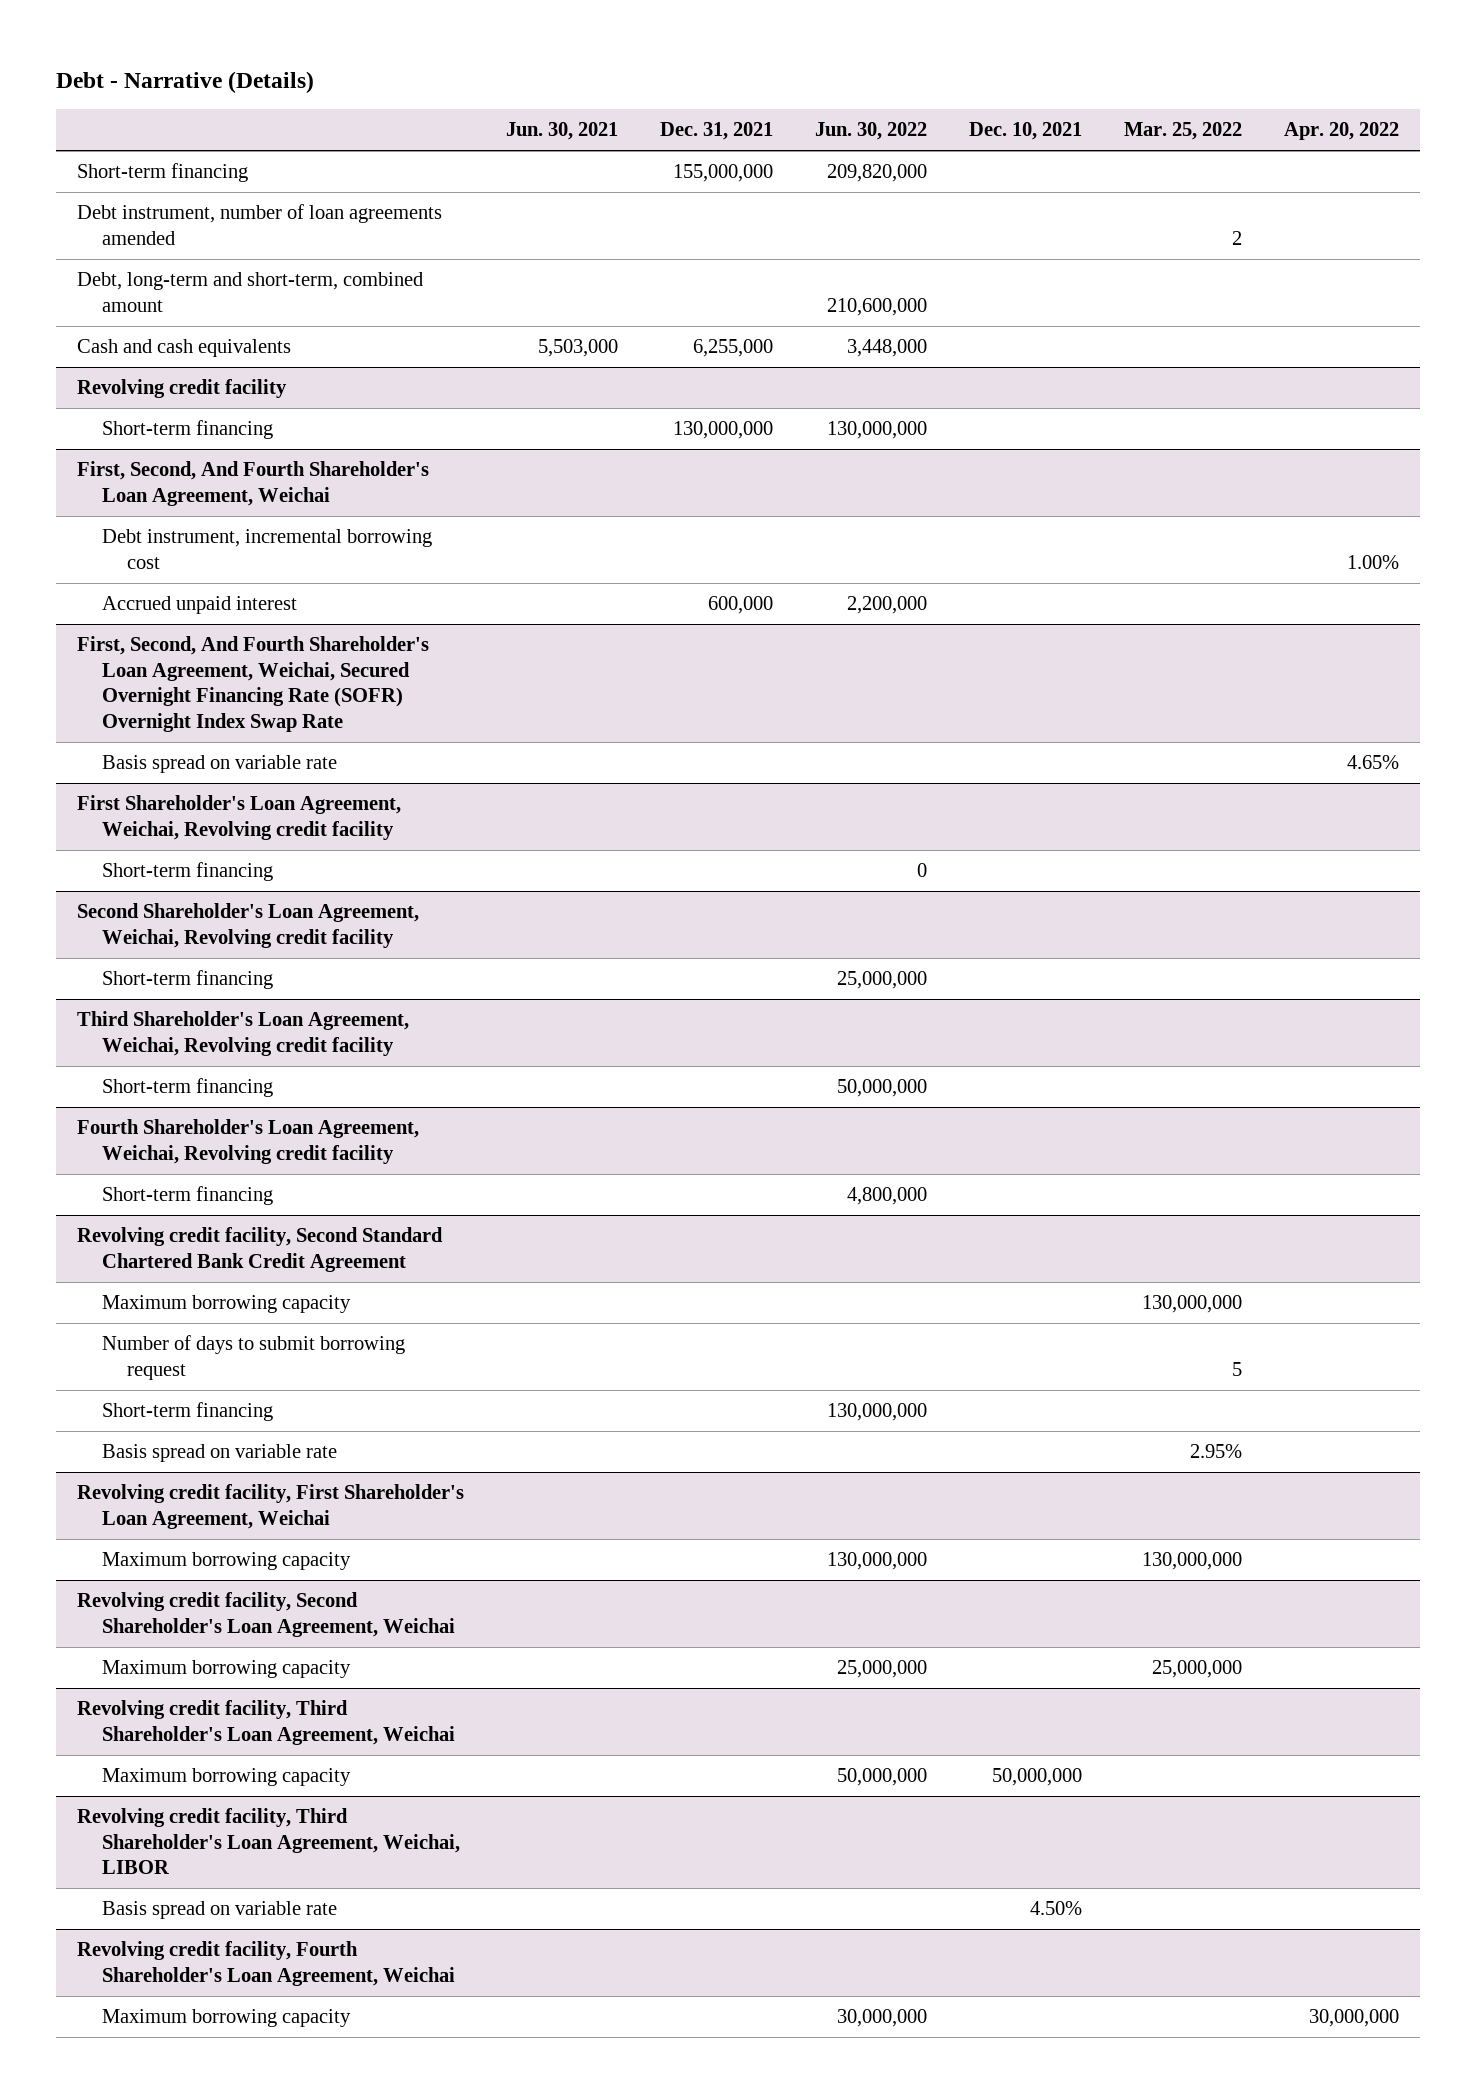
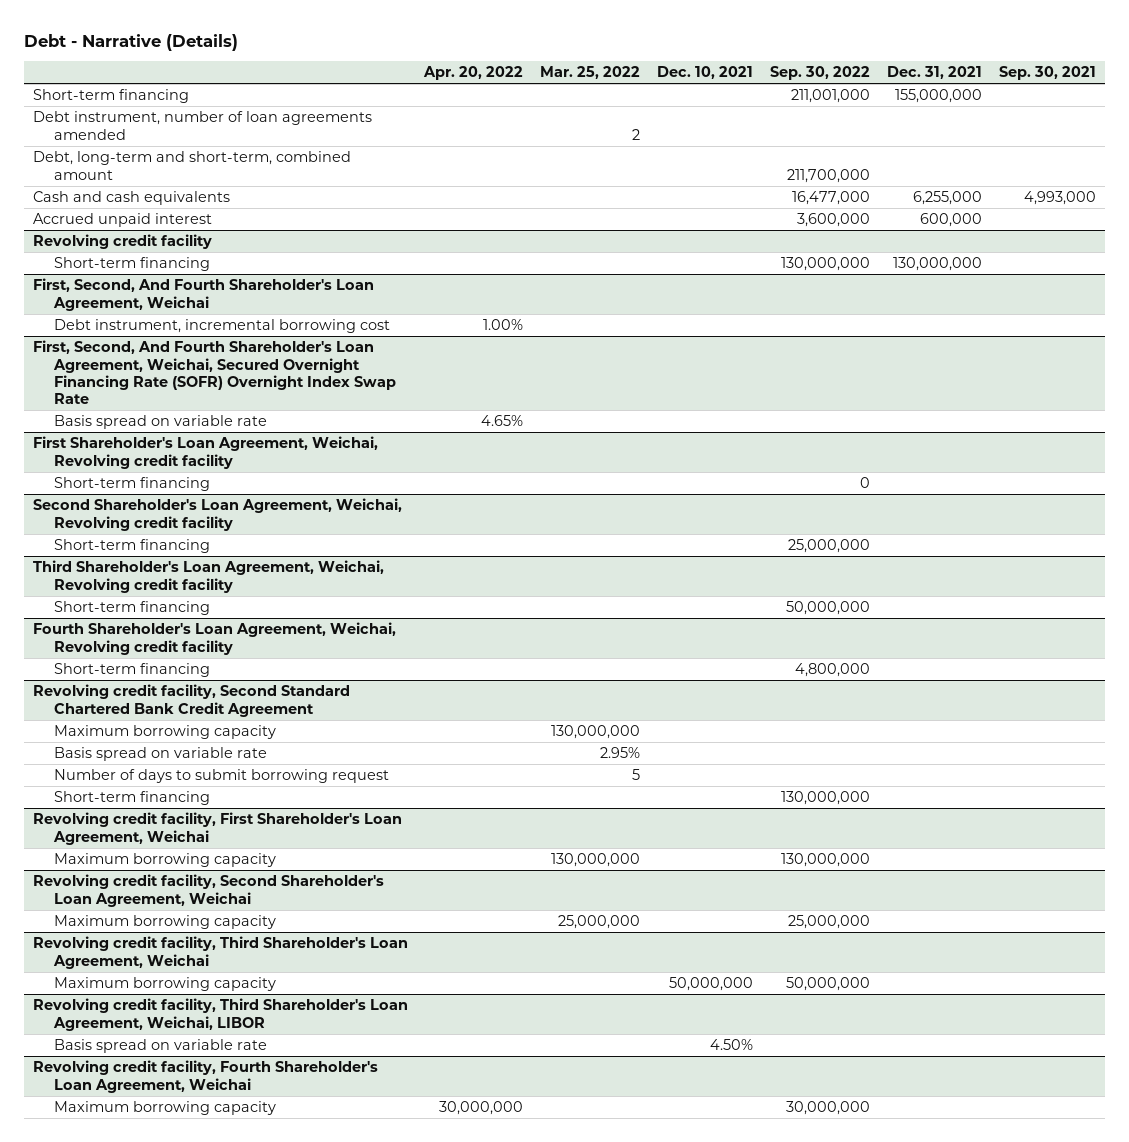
- | Jun. 30, 2021 | Dec. 31, 2021 | Jun. 30, 2022 | Dec. 10, 2021 | Mar. 25, 2022 | Apr. 20, 2022
+ | Apr. 20, 2022 | Mar. 25, 2022 | Dec. 10, 2021 | Sep. 30, 2022 | Dec. 31, 2021 | Sep. 30, 2021
+ Accrued unpaid interest | | | | 3,600,000 | 600,000 |
@ First, Second, And Fourth Shareholder's Loan Agreement, Weichai
- Accrued unpaid interest | | 600,000 | 2,200,000 | | |
@ Revolving credit facility, Second Standard Chartered Bank Credit Agreement
moved up: Basis spread on variable rate | | 2.95% | | | |

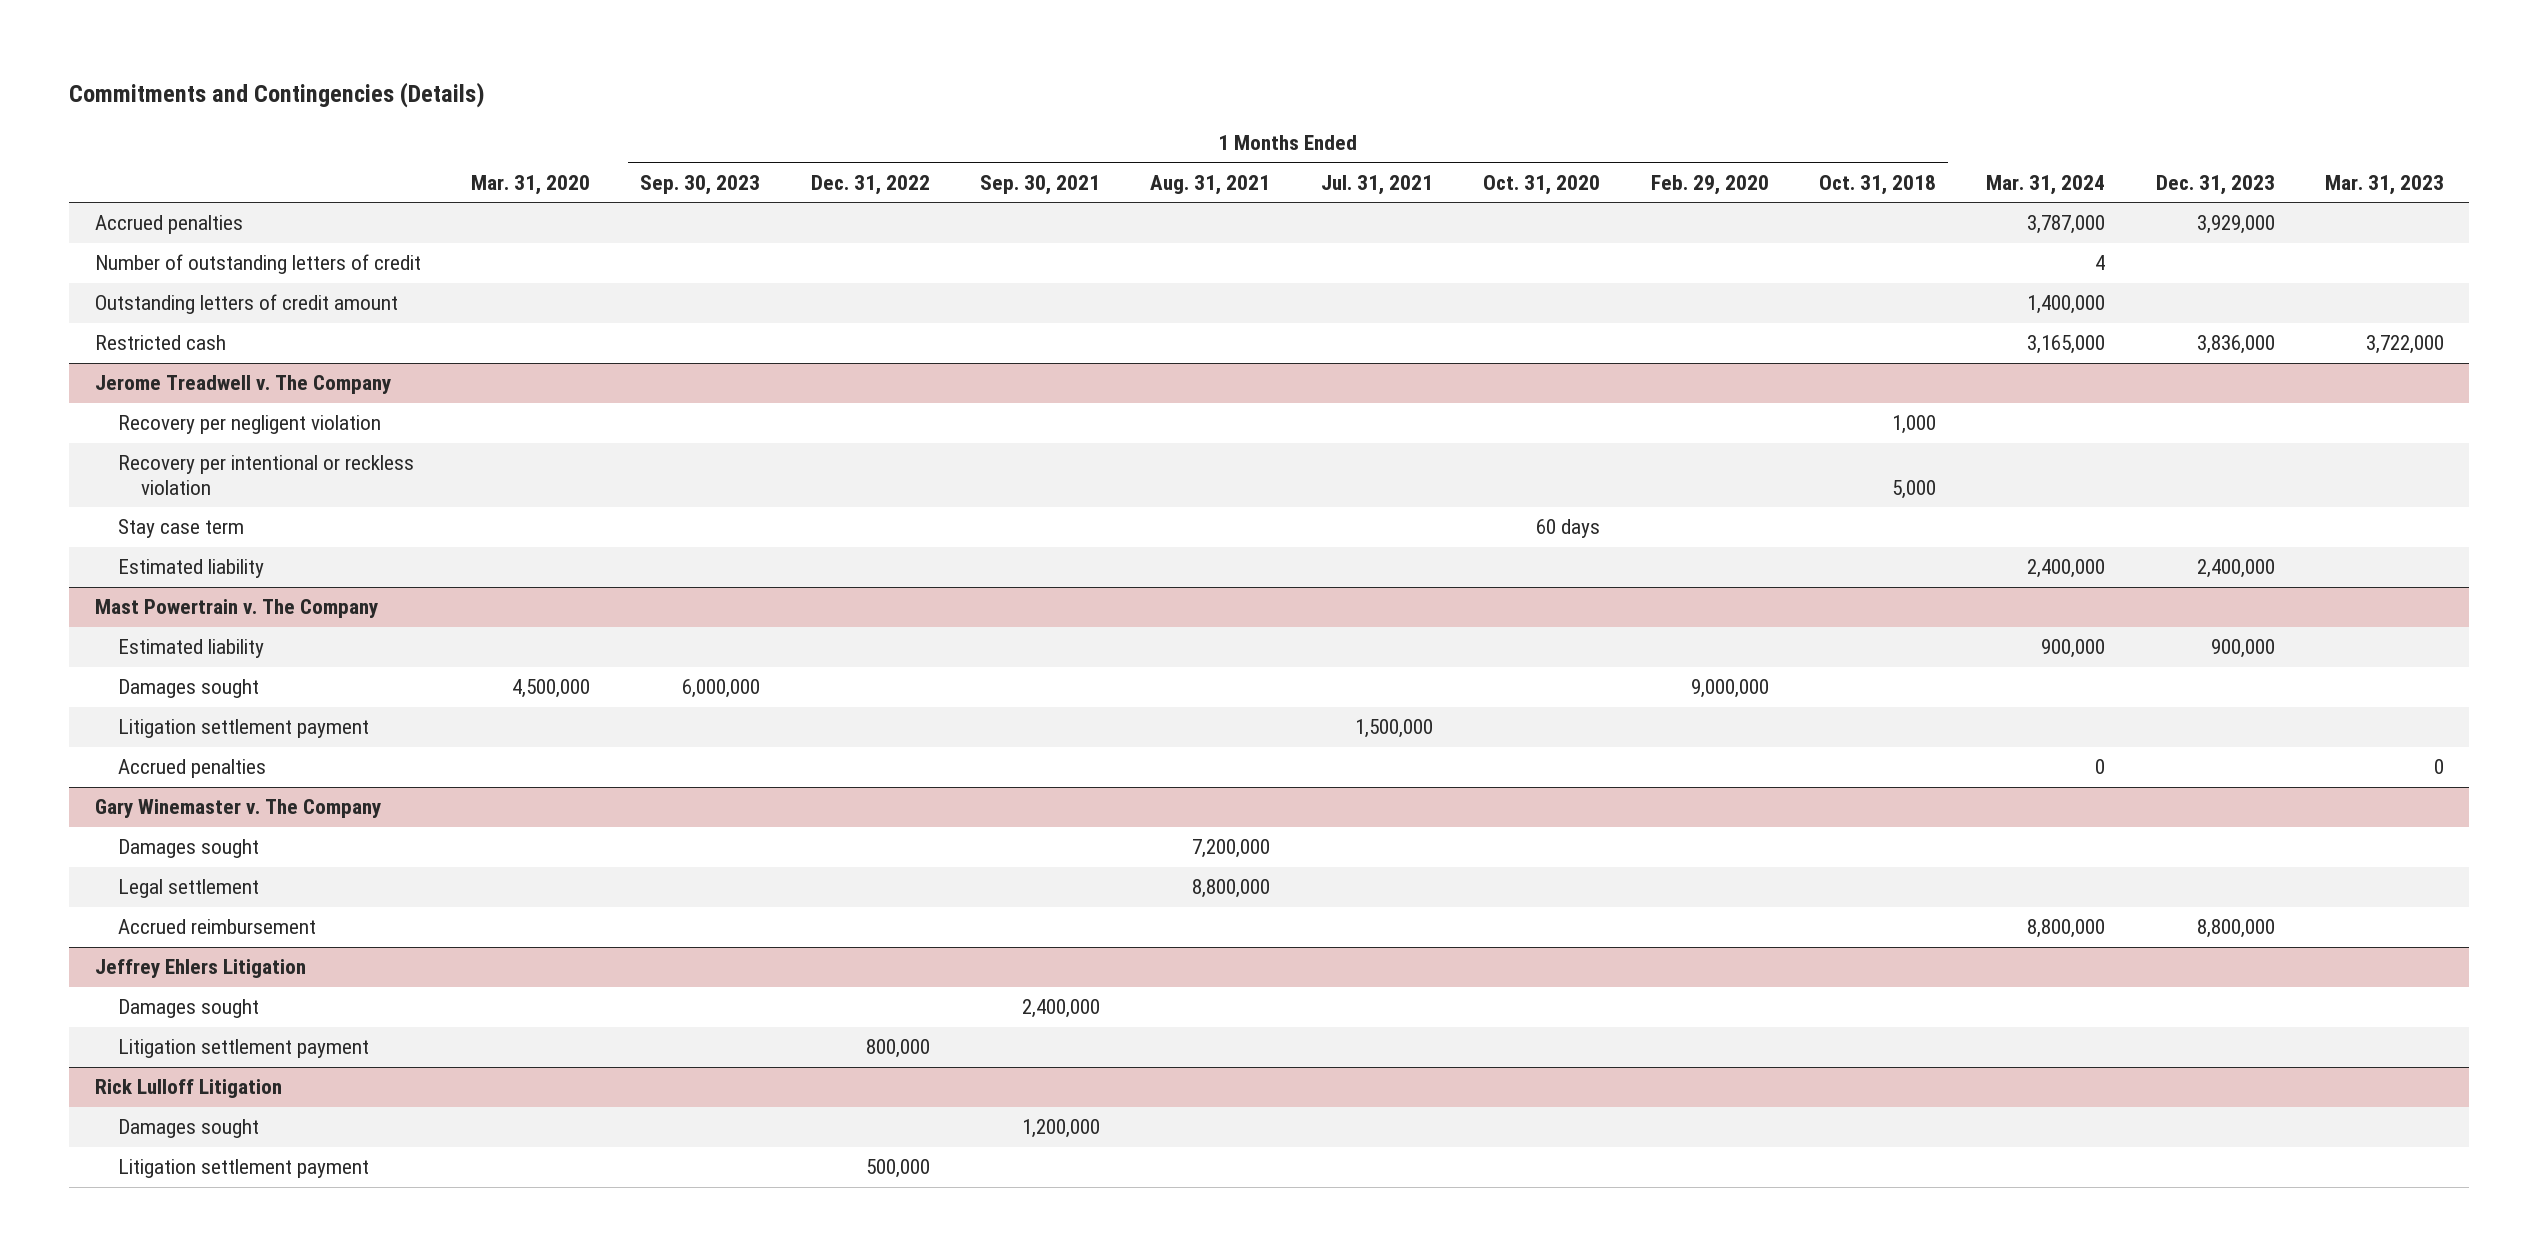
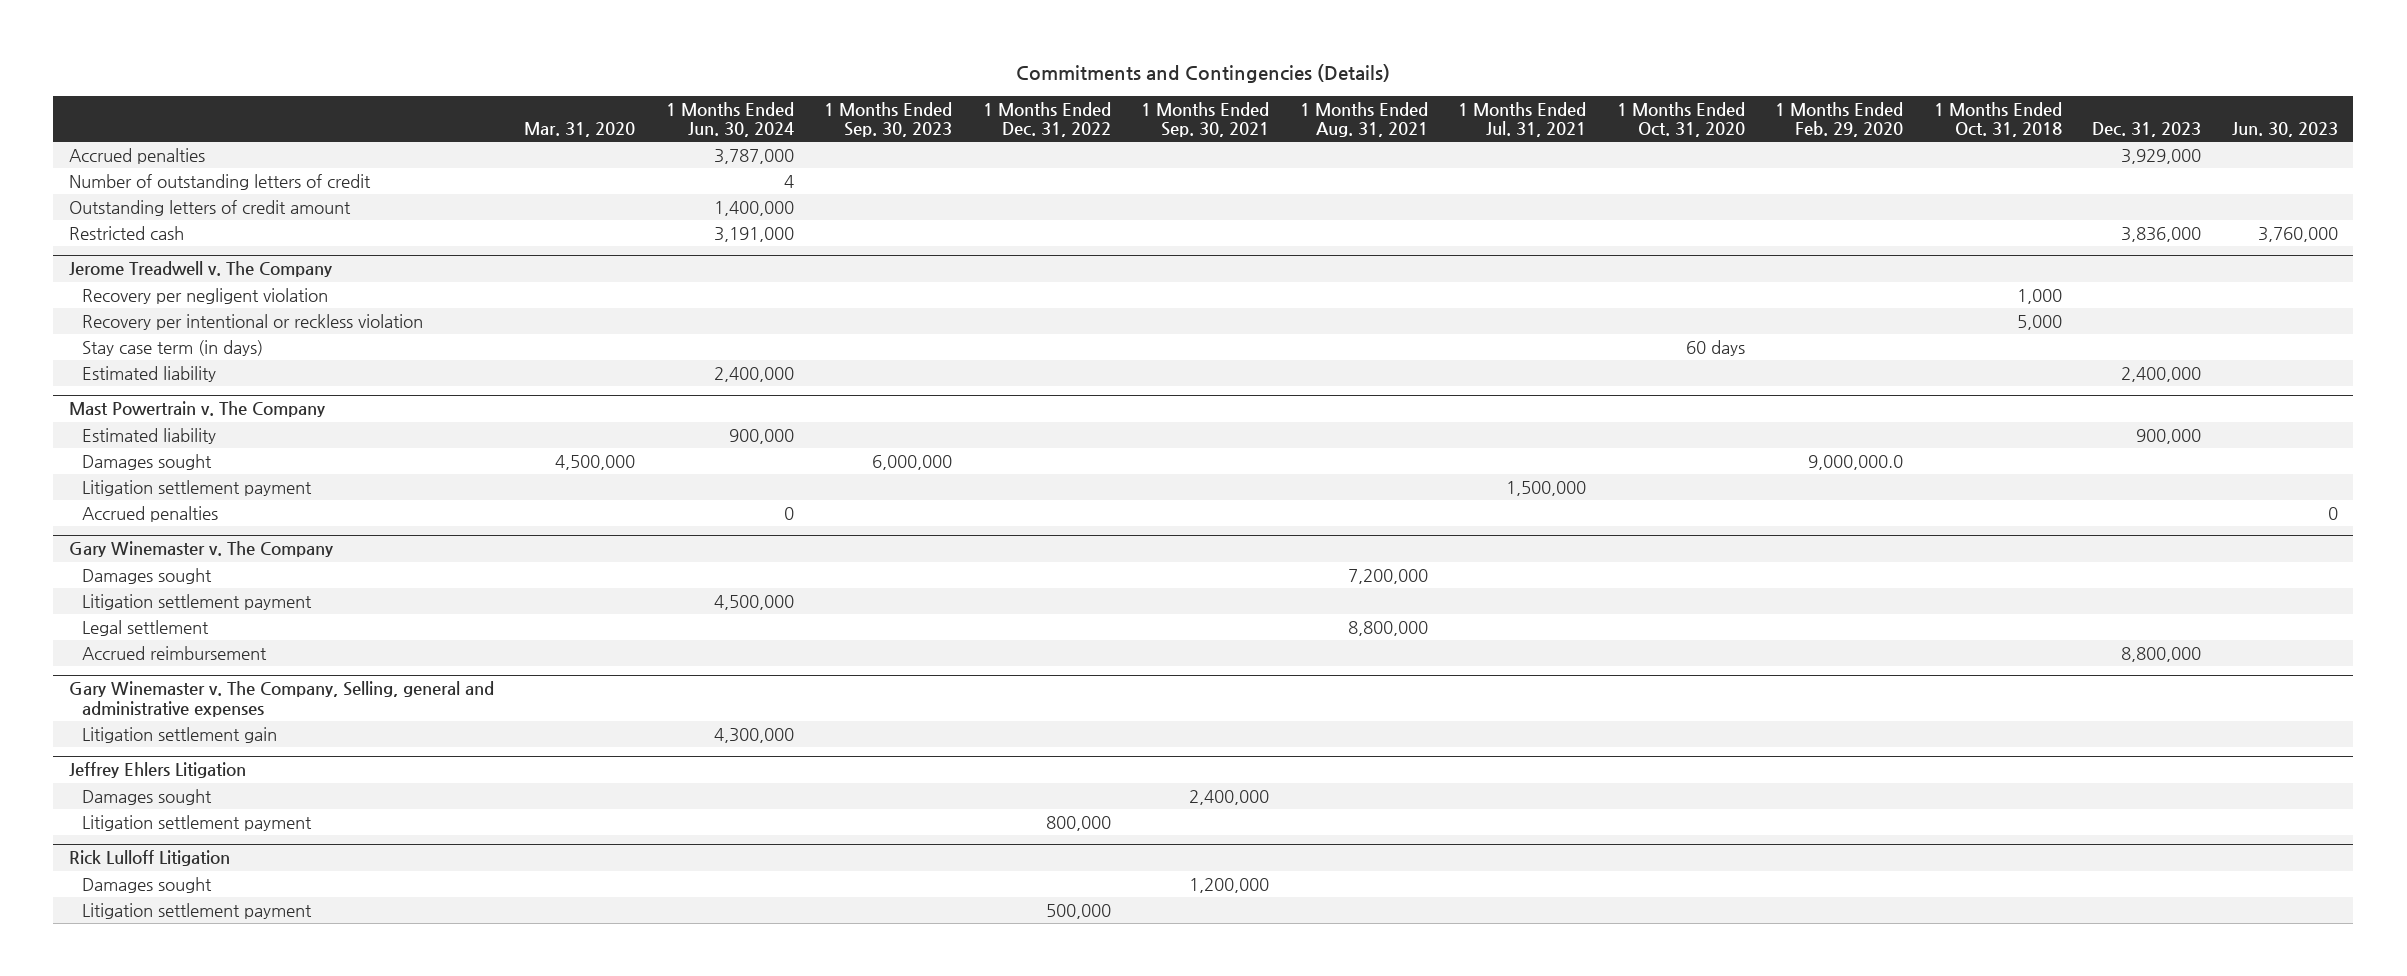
- | Mar. 31, 2020 | 1 Months Ended Sep. 30, 2023 | 1 Months Ended Dec. 31, 2022 | 1 Months Ended Sep. 30, 2021 | 1 Months Ended Aug. 31, 2021 | 1 Months Ended Jul. 31, 2021 | 1 Months Ended Oct. 31, 2020 | 1 Months Ended Feb. 29, 2020 | 1 Months Ended Oct. 31, 2018 | Mar. 31, 2024 | Dec. 31, 2023 | Mar. 31, 2023
+ | Mar. 31, 2020 | 1 Months Ended Jun. 30, 2024 | 1 Months Ended Sep. 30, 2023 | 1 Months Ended Dec. 31, 2022 | 1 Months Ended Sep. 30, 2021 | 1 Months Ended Aug. 31, 2021 | 1 Months Ended Jul. 31, 2021 | 1 Months Ended Oct. 31, 2020 | 1 Months Ended Feb. 29, 2020 | 1 Months Ended Oct. 31, 2018 | Dec. 31, 2023 | Jun. 30, 2023
@ Jerome Treadwell v. The Company
- Stay case term | | | | | | | 60 days | | | | |
+ Stay case term (in days) | | | | | | | | 60 days | | | |
@ Mast Powertrain v. The Company
- Damages sought | 4,500,000 | 6,000,000 | | | | | | 9,000,000 | | | |
+ Damages sought | 4,500,000 | | 6,000,000 | | | | | | 9,000,000.0 | | |
@ Gary Winemaster v. The Company
+ Litigation settlement payment | | 4,500,000 | | | | | | | | | |
+ Gary Winemaster v. The Company, Selling, general and administrative expenses
+ Litigation settlement gain | | 4,300,000 | | | | | | | | | |

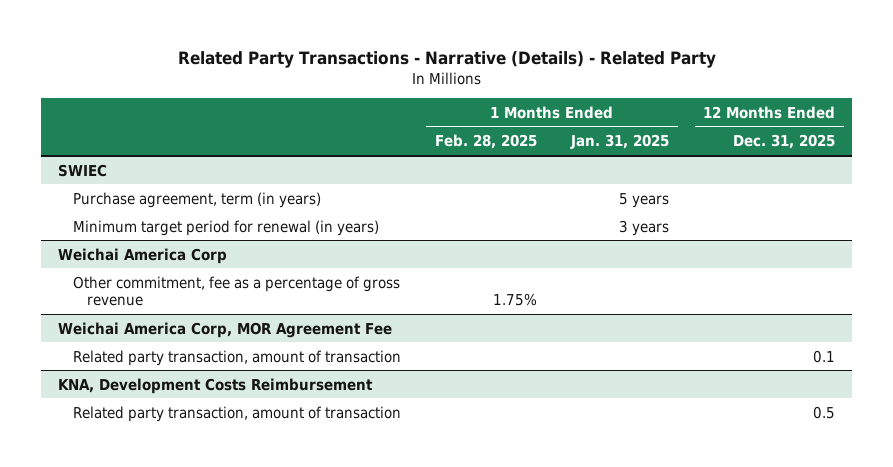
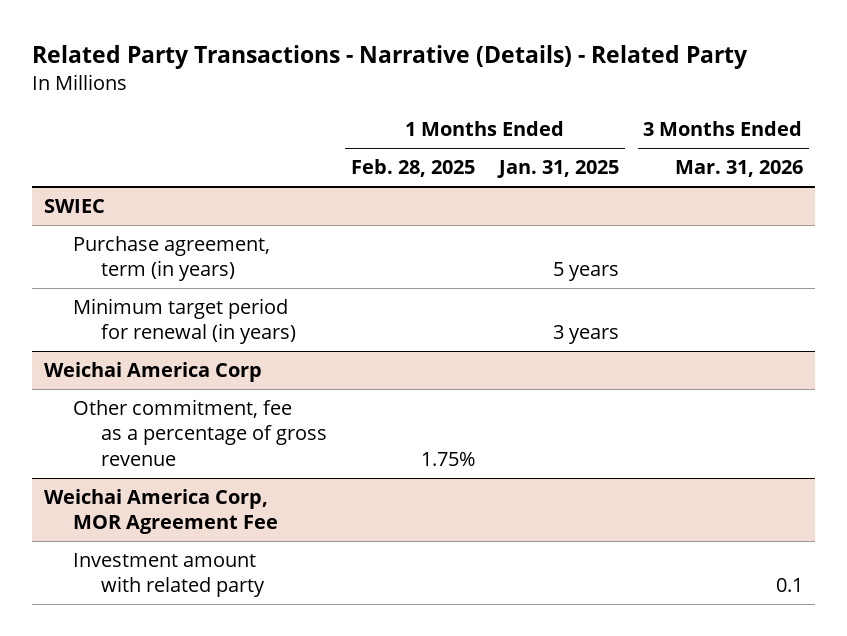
- | 1 Months Ended Feb. 28, 2025 | 1 Months Ended Jan. 31, 2025 | 12 Months Ended Dec. 31, 2025
+ | 1 Months Ended Feb. 28, 2025 | 1 Months Ended Jan. 31, 2025 | 3 Months Ended Mar. 31, 2026
@ Weichai America Corp, MOR Agreement Fee
- Related party transaction, amount of transaction | | | 0.1
- KNA, Development Costs Reimbursement
- Related party transaction, amount of transaction | | | 0.5
@ Weichai America Corp, MOR Agreement Fee
+ Investment amount with related party | | | 0.1

